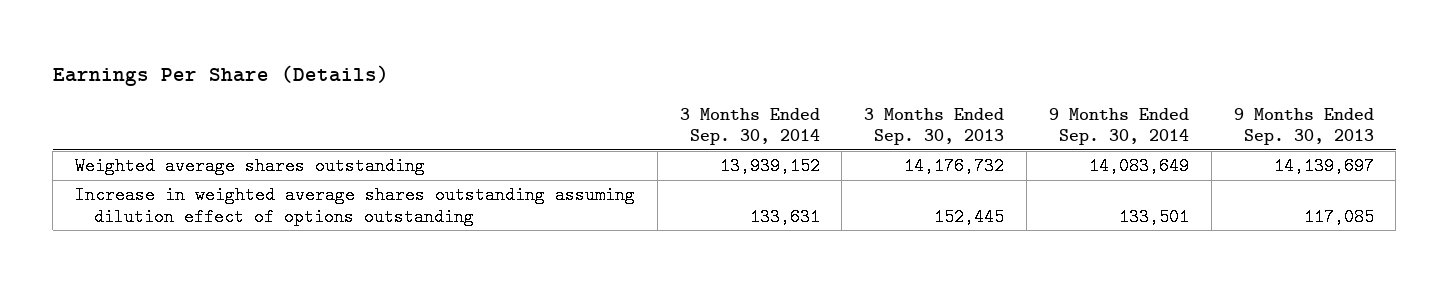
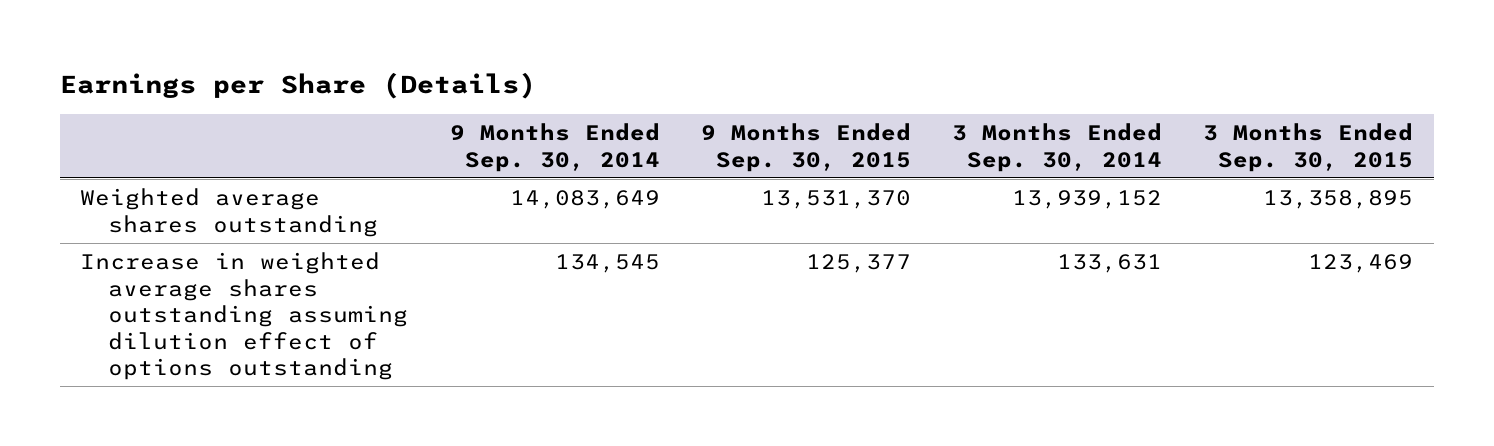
- Earnings Per Share (Details)
+ Earnings per Share (Details)
- | 3 Months Ended Sep. 30, 2014 | 3 Months Ended Sep. 30, 2013 | 9 Months Ended Sep. 30, 2014 | 9 Months Ended Sep. 30, 2013
+ | 9 Months Ended Sep. 30, 2014 | 9 Months Ended Sep. 30, 2015 | 3 Months Ended Sep. 30, 2014 | 3 Months Ended Sep. 30, 2015
- Increase in weighted average shares outstanding assuming dilution effect of options outstanding | 133,631 | 152,445 | 133,501 | 117,085
+ Increase in weighted average shares outstanding assuming dilution effect of options outstanding | 134,545 | 125,377 | 133,631 | 123,469

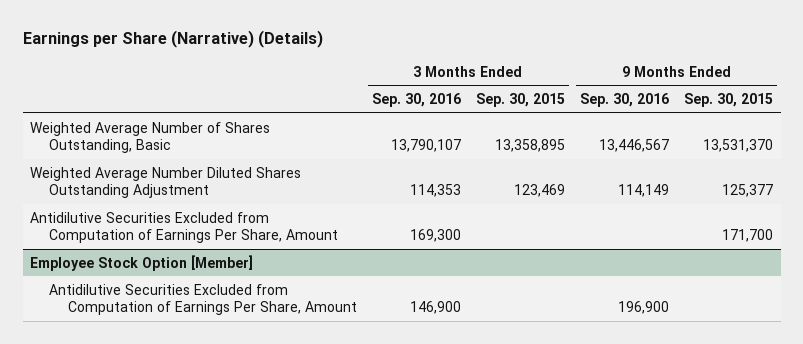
- Earnings per Share (Details)
+ Earnings per Share (Narrative) (Details)
- | 9 Months Ended Sep. 30, 2014 | 9 Months Ended Sep. 30, 2015 | 3 Months Ended Sep. 30, 2014 | 3 Months Ended Sep. 30, 2015
+ | 3 Months Ended Sep. 30, 2016 | 3 Months Ended Sep. 30, 2015 | 9 Months Ended Sep. 30, 2016 | 9 Months Ended Sep. 30, 2015
- Weighted average shares outstanding | 14,083,649 | 13,531,370 | 13,939,152 | 13,358,895
- Increase in weighted average shares outstanding assuming dilution effect of options outstanding | 134,545 | 125,377 | 133,631 | 123,469
+ Weighted Average Number of Shares Outstanding, Basic | 13,790,107 | 13,358,895 | 13,446,567 | 13,531,370
+ Weighted Average Number Diluted Shares Outstanding Adjustment | 114,353 | 123,469 | 114,149 | 125,377
+ Antidilutive Securities Excluded from Computation of Earnings Per Share, Amount | 169,300 | | | 171,700
+ Employee Stock Option [Member]
+ Antidilutive Securities Excluded from Computation of Earnings Per Share, Amount | 146,900 | | 196,900 |

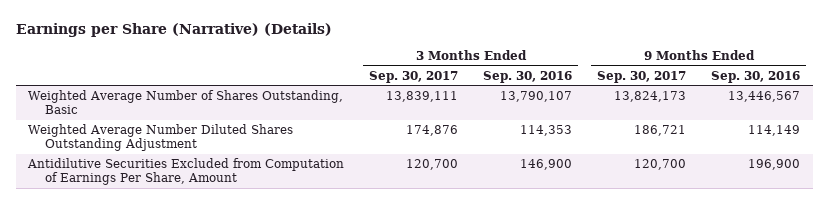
- | 3 Months Ended Sep. 30, 2016 | 3 Months Ended Sep. 30, 2015 | 9 Months Ended Sep. 30, 2016 | 9 Months Ended Sep. 30, 2015
+ | 3 Months Ended Sep. 30, 2017 | 3 Months Ended Sep. 30, 2016 | 9 Months Ended Sep. 30, 2017 | 9 Months Ended Sep. 30, 2016
- Antidilutive Securities Excluded from Computation of Earnings Per Share, Amount | 169,300 | | | 171,700
- Employee Stock Option [Member]

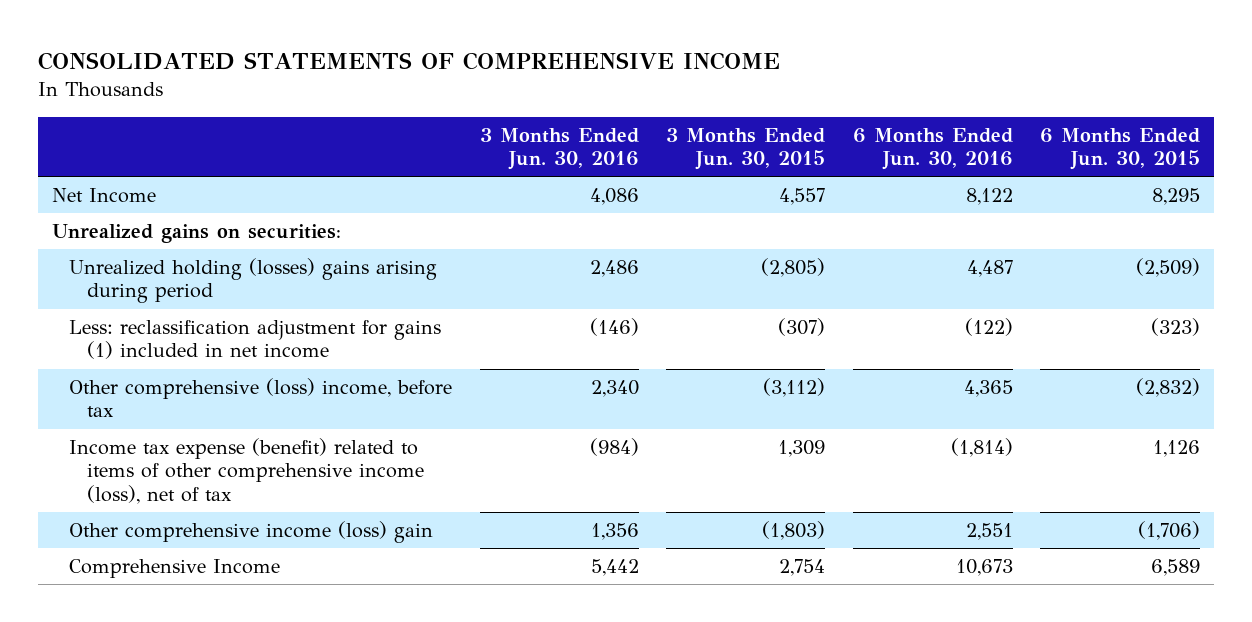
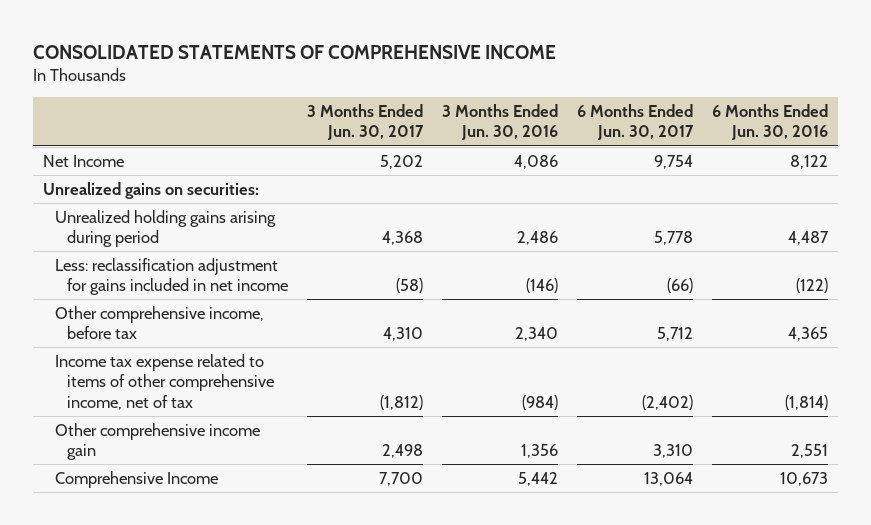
- | 3 Months Ended Jun. 30, 2016 | 3 Months Ended Jun. 30, 2015 | 6 Months Ended Jun. 30, 2016 | 6 Months Ended Jun. 30, 2015
+ | 3 Months Ended Jun. 30, 2017 | 3 Months Ended Jun. 30, 2016 | 6 Months Ended Jun. 30, 2017 | 6 Months Ended Jun. 30, 2016
- Unrealized holding (losses) gains arising during period | 2,486 | (2,805) | 4,487 | (2,509)
- Less: reclassification adjustment for gains (1) included in net income | (146) | (307) | (122) | (323)
- Other comprehensive (loss) income, before tax | 2,340 | (3,112) | 4,365 | (2,832)
- Income tax expense (benefit) related to items of other comprehensive income (loss), net of tax | (984) | 1,309 | (1,814) | 1,126
- Other comprehensive income (loss) gain | 1,356 | (1,803) | 2,551 | (1,706)
+ Unrealized holding gains arising during period | 4,368 | 2,486 | 5,778 | 4,487
+ Less: reclassification adjustment for gains included in net income | (58) | (146) | (66) | (122)
+ Other comprehensive income, before tax | 4,310 | 2,340 | 5,712 | 4,365
+ Income tax expense related to items of other comprehensive income, net of tax | (1,812) | (984) | (2,402) | (1,814)
+ Other comprehensive income gain | 2,498 | 1,356 | 3,310 | 2,551

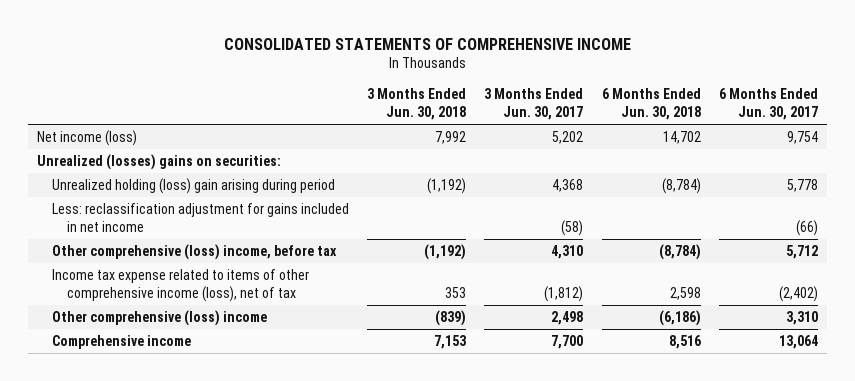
- | 3 Months Ended Jun. 30, 2017 | 3 Months Ended Jun. 30, 2016 | 6 Months Ended Jun. 30, 2017 | 6 Months Ended Jun. 30, 2016
+ | 3 Months Ended Jun. 30, 2018 | 3 Months Ended Jun. 30, 2017 | 6 Months Ended Jun. 30, 2018 | 6 Months Ended Jun. 30, 2017
- Net Income | 5,202 | 4,086 | 9,754 | 8,122
- Unrealized gains on securities:
- Unrealized holding gains arising during period | 4,368 | 2,486 | 5,778 | 4,487
+ Net income (loss) | 7,992 | 5,202 | 14,702 | 9,754
+ Unrealized (losses) gains on securities:
+ Unrealized holding (loss) gain arising during period | (1,192) | 4,368 | (8,784) | 5,778
- Other comprehensive income, before tax | 4,310 | 2,340 | 5,712 | 4,365
- Income tax expense related to items of other comprehensive income, net of tax | (1,812) | (984) | (2,402) | (1,814)
- Other comprehensive income gain | 2,498 | 1,356 | 3,310 | 2,551
- Comprehensive Income | 7,700 | 5,442 | 13,064 | 10,673
+ Other comprehensive (loss) income, before tax | (1,192) | 4,310 | (8,784) | 5,712
+ Income tax expense related to items of other comprehensive income (loss), net of tax | 353 | (1,812) | 2,598 | (2,402)
+ Other comprehensive (loss) income | (839) | 2,498 | (6,186) | 3,310
+ Comprehensive income | 7,153 | 7,700 | 8,516 | 13,064

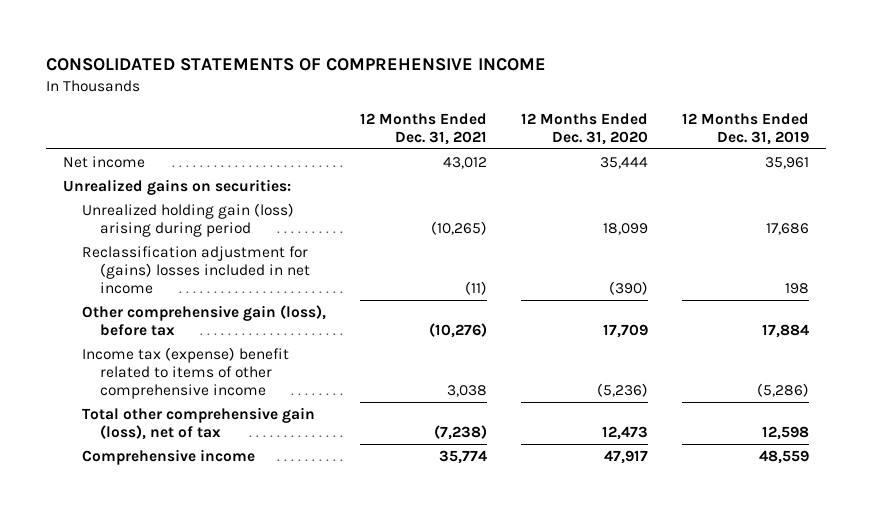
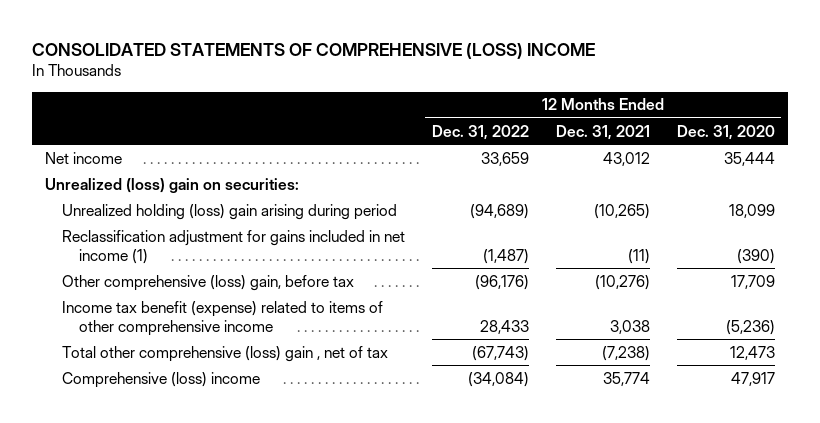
- CONSOLIDATED STATEMENTS OF COMPREHENSIVE INCOME
+ CONSOLIDATED STATEMENTS OF COMPREHENSIVE (LOSS) INCOME
- | 12 Months Ended Dec. 31, 2021 | 12 Months Ended Dec. 31, 2020 | 12 Months Ended Dec. 31, 2019
+ | 12 Months Ended Dec. 31, 2022 | 12 Months Ended Dec. 31, 2021 | 12 Months Ended Dec. 31, 2020
- Unrealized gains on securities:
- Unrealized holding gain (loss) arising during period | (10,265) | 18,099 | 17,686
- Reclassification adjustment for (gains) losses included in net income | (11) | (390) | 198
- Other comprehensive gain (loss), before tax | (10,276) | 17,709 | 17,884
- Income tax (expense) benefit related to items of other comprehensive income | 3,038 | (5,236) | (5,286)
- Total other comprehensive gain (loss), net of tax | (7,238) | 12,473 | 12,598
- Comprehensive income | 35,774 | 47,917 | 48,559
+ Unrealized (loss) gain on securities:
+ Unrealized holding (loss) gain arising during period | (94,689) | (10,265) | 18,099
+ Reclassification adjustment for gains included in net income (1) | (1,487) | (11) | (390)
+ Other comprehensive (loss) gain, before tax | (96,176) | (10,276) | 17,709
+ Income tax benefit (expense) related to items of other comprehensive income | 28,433 | 3,038 | (5,236)
+ Total other comprehensive (loss) gain , net of tax | (67,743) | (7,238) | 12,473
+ Comprehensive (loss) income | (34,084) | 35,774 | 47,917

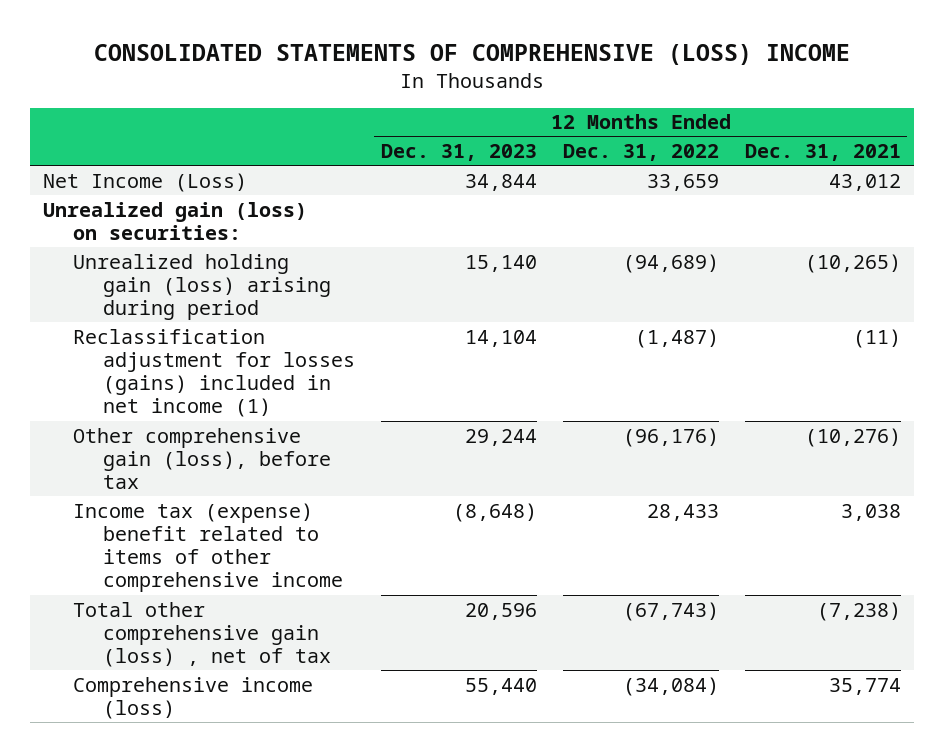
- | 12 Months Ended Dec. 31, 2022 | 12 Months Ended Dec. 31, 2021 | 12 Months Ended Dec. 31, 2020
+ | 12 Months Ended Dec. 31, 2023 | 12 Months Ended Dec. 31, 2022 | 12 Months Ended Dec. 31, 2021
- Net income | 33,659 | 43,012 | 35,444
- Unrealized (loss) gain on securities:
- Unrealized holding (loss) gain arising during period | (94,689) | (10,265) | 18,099
- Reclassification adjustment for gains included in net income (1) | (1,487) | (11) | (390)
- Other comprehensive (loss) gain, before tax | (96,176) | (10,276) | 17,709
- Income tax benefit (expense) related to items of other comprehensive income | 28,433 | 3,038 | (5,236)
- Total other comprehensive (loss) gain , net of tax | (67,743) | (7,238) | 12,473
- Comprehensive (loss) income | (34,084) | 35,774 | 47,917
+ Net Income (Loss) | 34,844 | 33,659 | 43,012
+ Unrealized gain (loss) on securities:
+ Unrealized holding gain (loss) arising during period | 15,140 | (94,689) | (10,265)
+ Reclassification adjustment for losses (gains) included in net income (1) | 14,104 | (1,487) | (11)
+ Other comprehensive gain (loss), before tax | 29,244 | (96,176) | (10,276)
+ Income tax (expense) benefit related to items of other comprehensive income | (8,648) | 28,433 | 3,038
+ Total other comprehensive gain (loss) , net of tax | 20,596 | (67,743) | (7,238)
+ Comprehensive income (loss) | 55,440 | (34,084) | 35,774

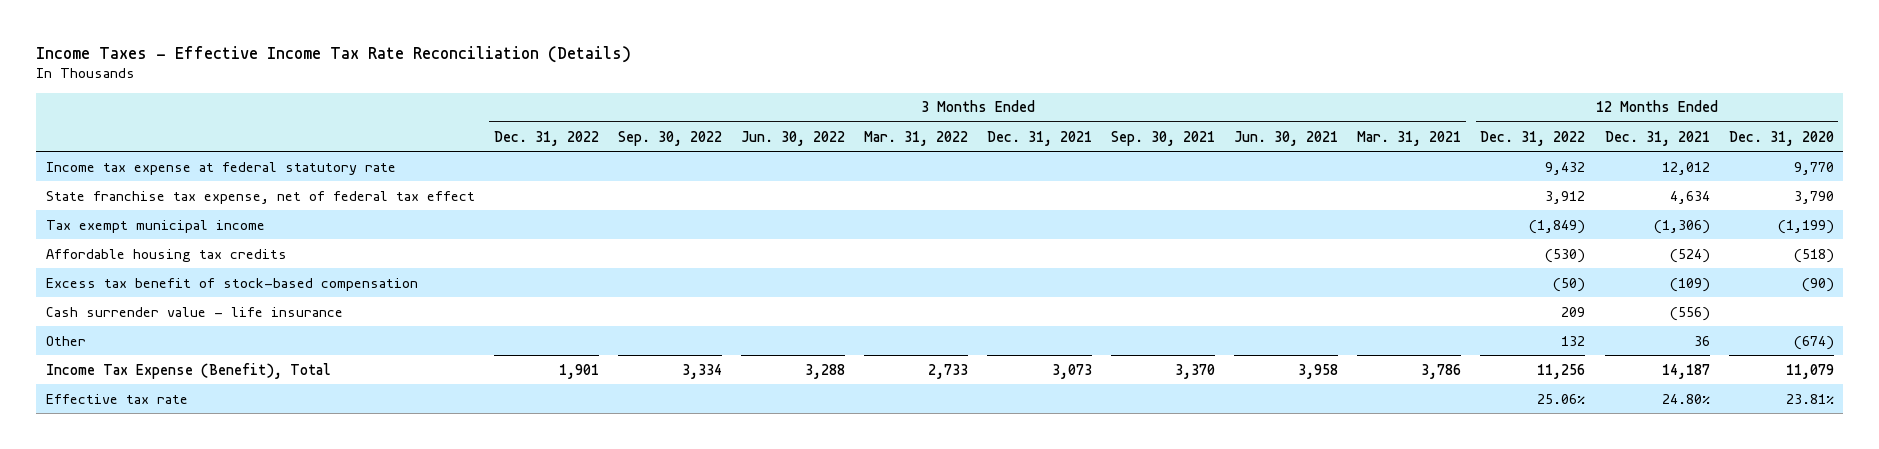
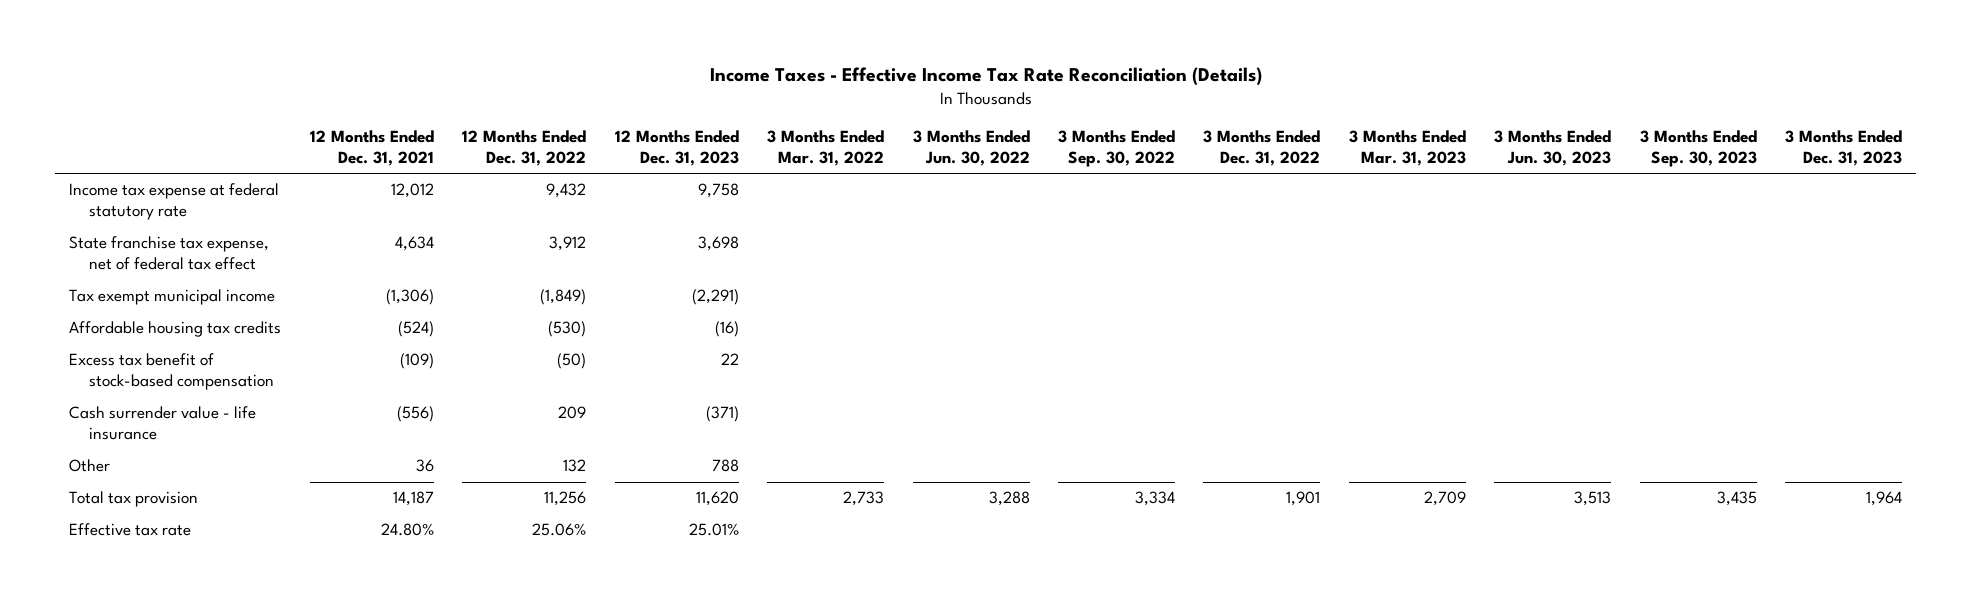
- | 3 Months Ended Dec. 31, 2022 | 3 Months Ended Sep. 30, 2022 | 3 Months Ended Jun. 30, 2022 | 3 Months Ended Mar. 31, 2022 | 3 Months Ended Dec. 31, 2021 | 3 Months Ended Sep. 30, 2021 | 3 Months Ended Jun. 30, 2021 | 3 Months Ended Mar. 31, 2021 | 12 Months Ended Dec. 31, 2022 | 12 Months Ended Dec. 31, 2021 | 12 Months Ended Dec. 31, 2020
+ | 12 Months Ended Dec. 31, 2021 | 12 Months Ended Dec. 31, 2022 | 12 Months Ended Dec. 31, 2023 | 3 Months Ended Mar. 31, 2022 | 3 Months Ended Jun. 30, 2022 | 3 Months Ended Sep. 30, 2022 | 3 Months Ended Dec. 31, 2022 | 3 Months Ended Mar. 31, 2023 | 3 Months Ended Jun. 30, 2023 | 3 Months Ended Sep. 30, 2023 | 3 Months Ended Dec. 31, 2023
- Income Tax Expense (Benefit), Total | 1,901 | 3,334 | 3,288 | 2,733 | 3,073 | 3,370 | 3,958 | 3,786 | 11,256 | 14,187 | 11,079
+ Total tax provision | 14,187 | 11,256 | 11,620 | 2,733 | 3,288 | 3,334 | 1,901 | 2,709 | 3,513 | 3,435 | 1,964

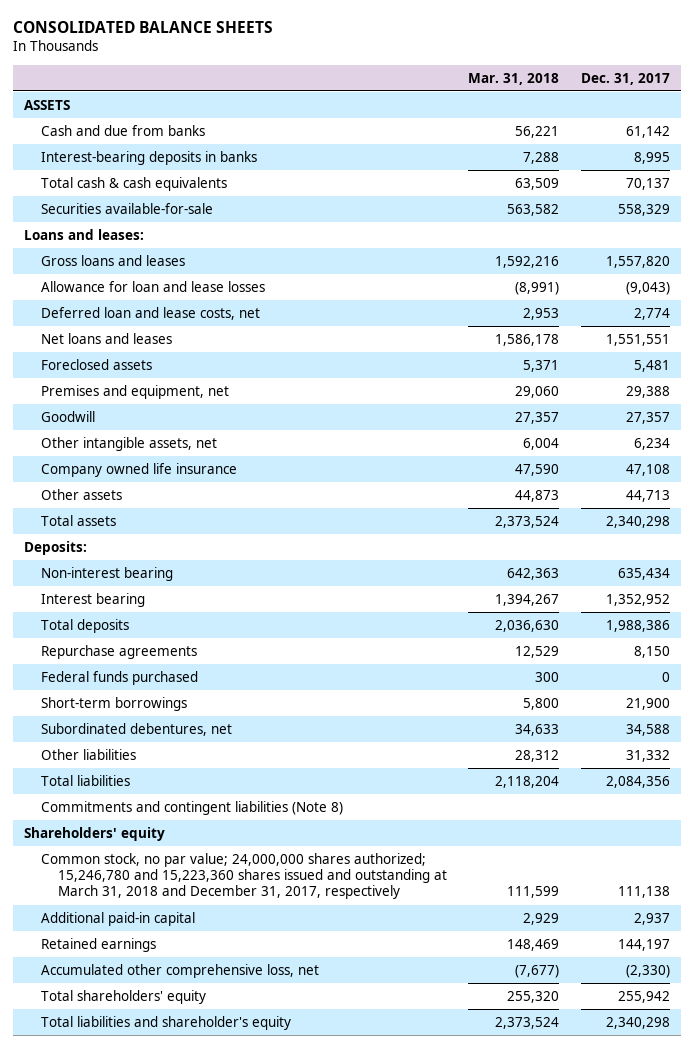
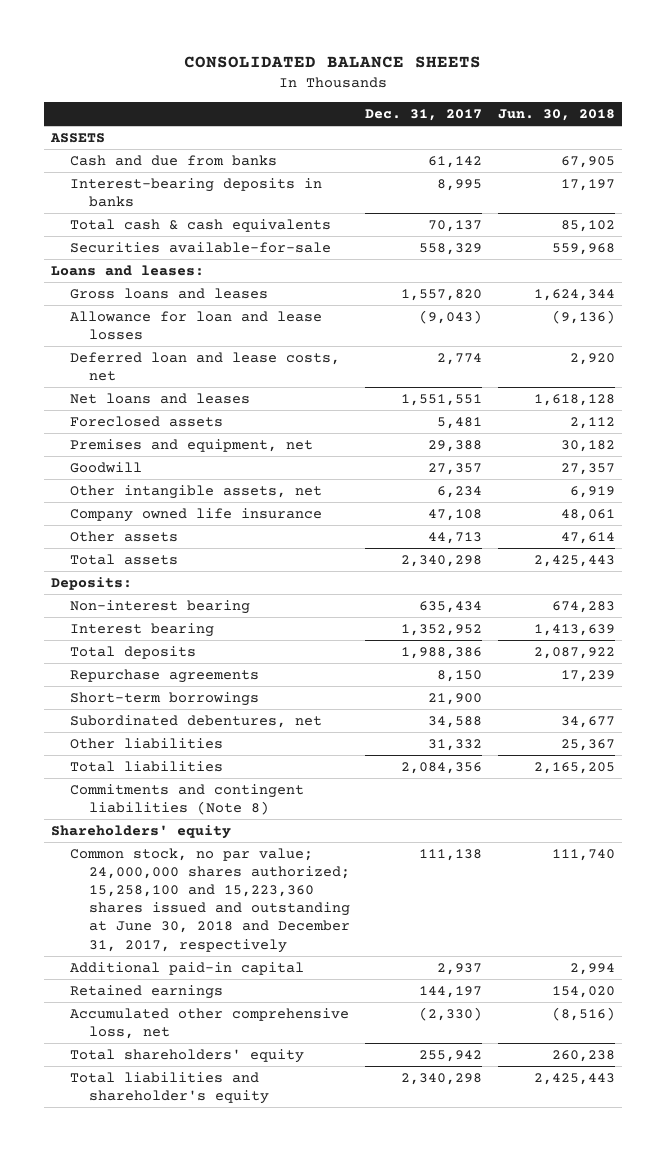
- | Mar. 31, 2018 | Dec. 31, 2017
+ | Dec. 31, 2017 | Jun. 30, 2018
- Federal funds purchased | 300 | 0
- Common stock, no par value; 24,000,000 shares authorized; 15,246,780 and 15,223,360 shares issued and outstanding at March 31, 2018 and December 31, 2017, respectively | 111,599 | 111,138
+ Common stock, no par value; 24,000,000 shares authorized; 15,258,100 and 15,223,360 shares issued and outstanding at June 30, 2018 and December 31, 2017, respectively | 111,138 | 111,740

